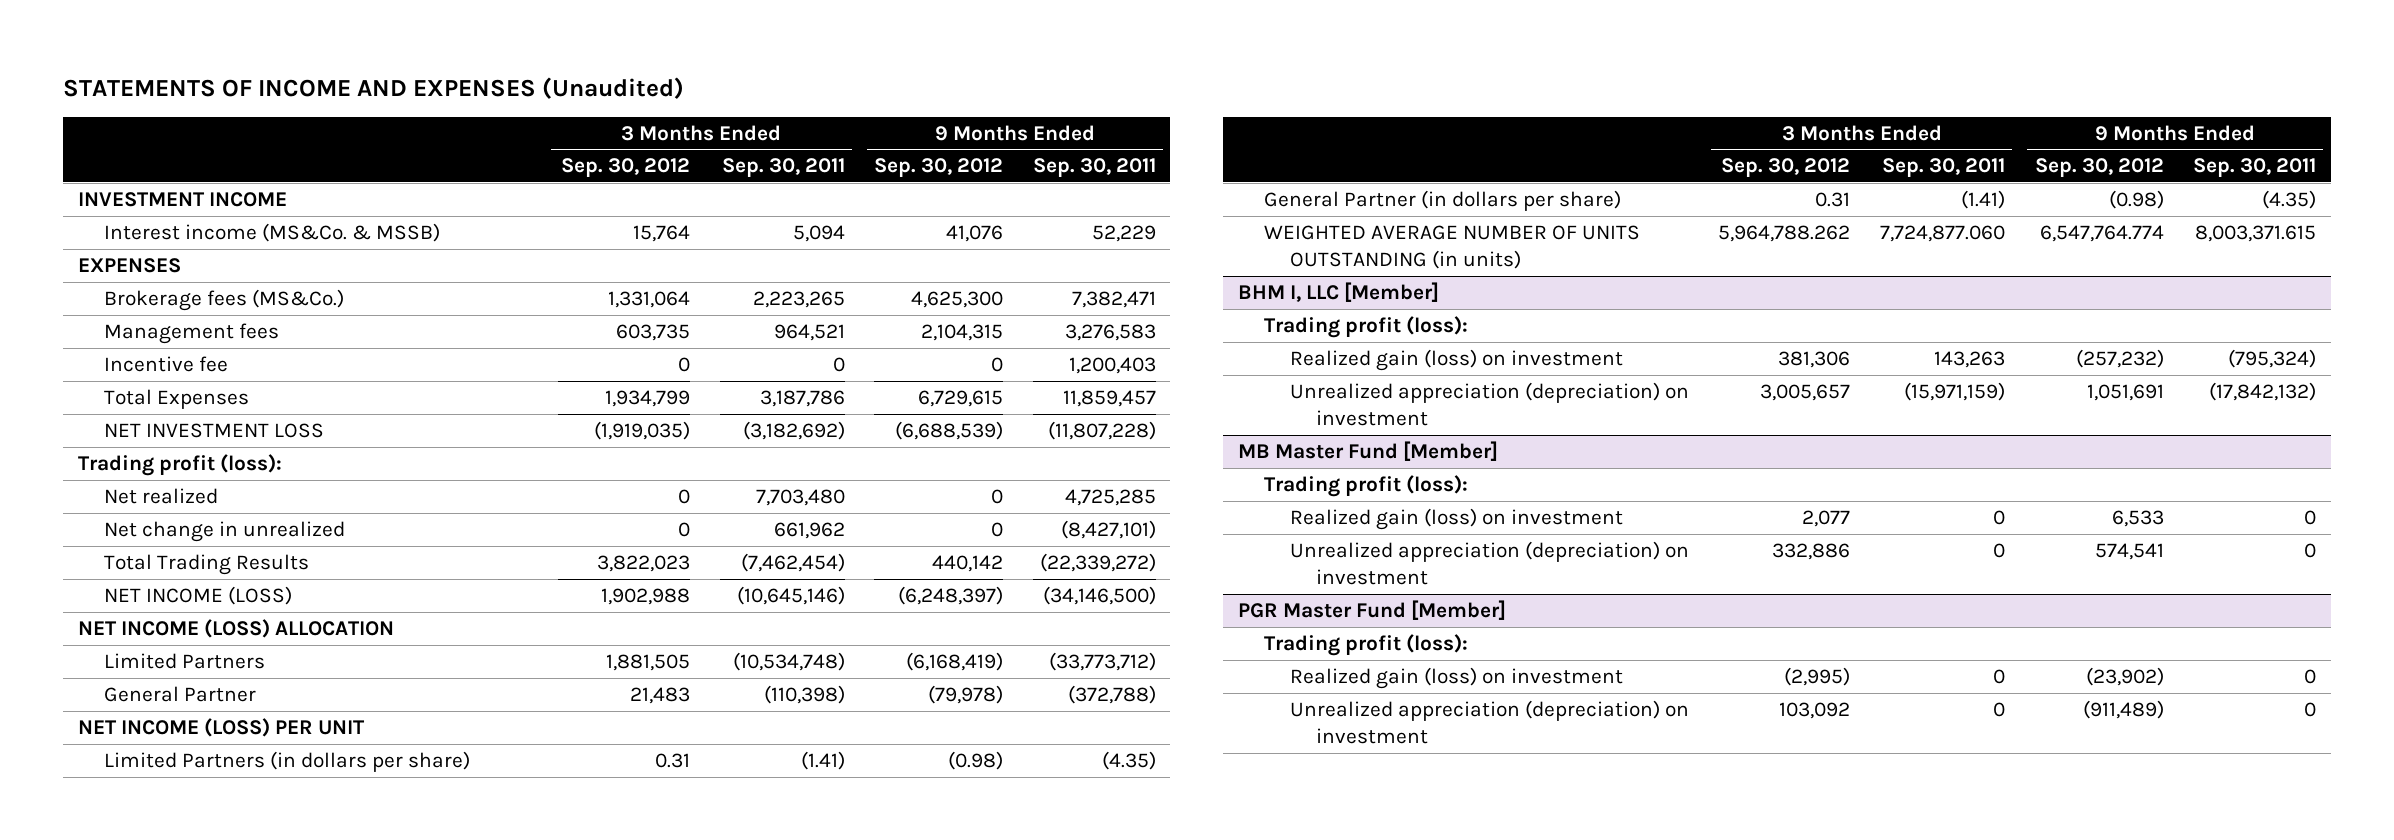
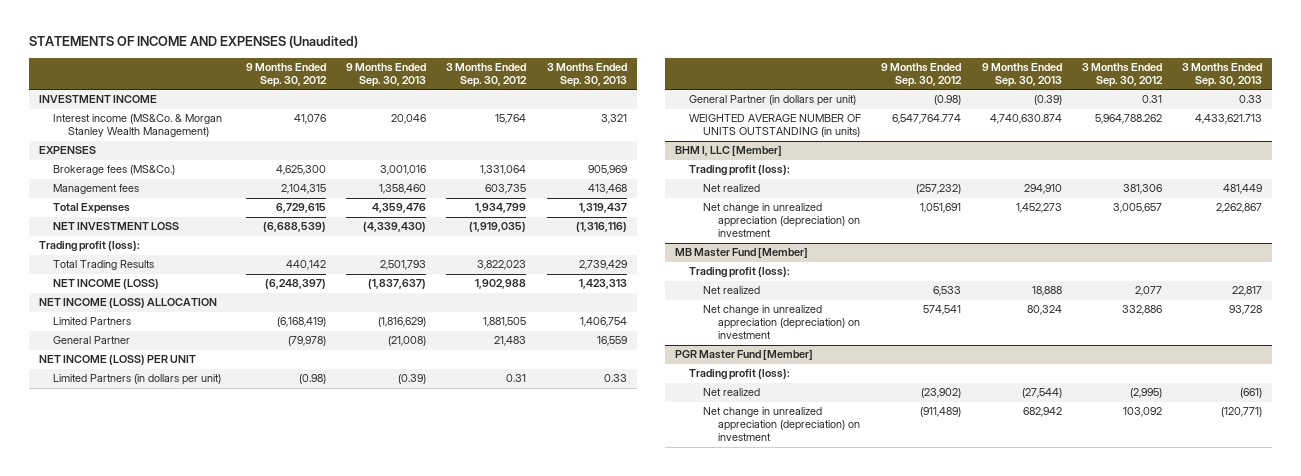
- | 3 Months Ended Sep. 30, 2012 | 3 Months Ended Sep. 30, 2011 | 9 Months Ended Sep. 30, 2012 | 9 Months Ended Sep. 30, 2011
+ | 9 Months Ended Sep. 30, 2012 | 9 Months Ended Sep. 30, 2013 | 3 Months Ended Sep. 30, 2012 | 3 Months Ended Sep. 30, 2013
- Interest income (MS&Co. & MSSB) | 15,764 | 5,094 | 41,076 | 52,229
+ Interest income (MS&Co. & Morgan Stanley Wealth Management) | 41,076 | 20,046 | 15,764 | 3,321
- Incentive fee | 0 | 0 | 0 | 1,200,403
- Net realized | 0 | 7,703,480 | 0 | 4,725,285
- Net change in unrealized | 0 | 661,962 | 0 | (8,427,101)
- Limited Partners (in dollars per share) | 0.31 | (1.41) | (0.98) | (4.35)
- General Partner (in dollars per share) | 0.31 | (1.41) | (0.98) | (4.35)
+ Limited Partners (in dollars per unit) | (0.98) | (0.39) | 0.31 | 0.33
+ General Partner (in dollars per unit) | (0.98) | (0.39) | 0.31 | 0.33
@ BHM I, LLC [Member]
- Realized gain (loss) on investment | 381,306 | 143,263 | (257,232) | (795,324)
- Unrealized appreciation (depreciation) on investment | 3,005,657 | (15,971,159) | 1,051,691 | (17,842,132)
+ Net realized | (257,232) | 294,910 | 381,306 | 481,449
+ Net change in unrealized appreciation (depreciation) on investment | 1,051,691 | 1,452,273 | 3,005,657 | 2,262,867
@ MB Master Fund [Member]
- Realized gain (loss) on investment | 2,077 | 0 | 6,533 | 0
- Unrealized appreciation (depreciation) on investment | 332,886 | 0 | 574,541 | 0
+ Net realized | 6,533 | 18,888 | 2,077 | 22,817
+ Net change in unrealized appreciation (depreciation) on investment | 574,541 | 80,324 | 332,886 | 93,728
@ PGR Master Fund [Member]
- Realized gain (loss) on investment | (2,995) | 0 | (23,902) | 0
- Unrealized appreciation (depreciation) on investment | 103,092 | 0 | (911,489) | 0
+ Net realized | (23,902) | (27,544) | (2,995) | (661)
+ Net change in unrealized appreciation (depreciation) on investment | (911,489) | 682,942 | 103,092 | (120,771)

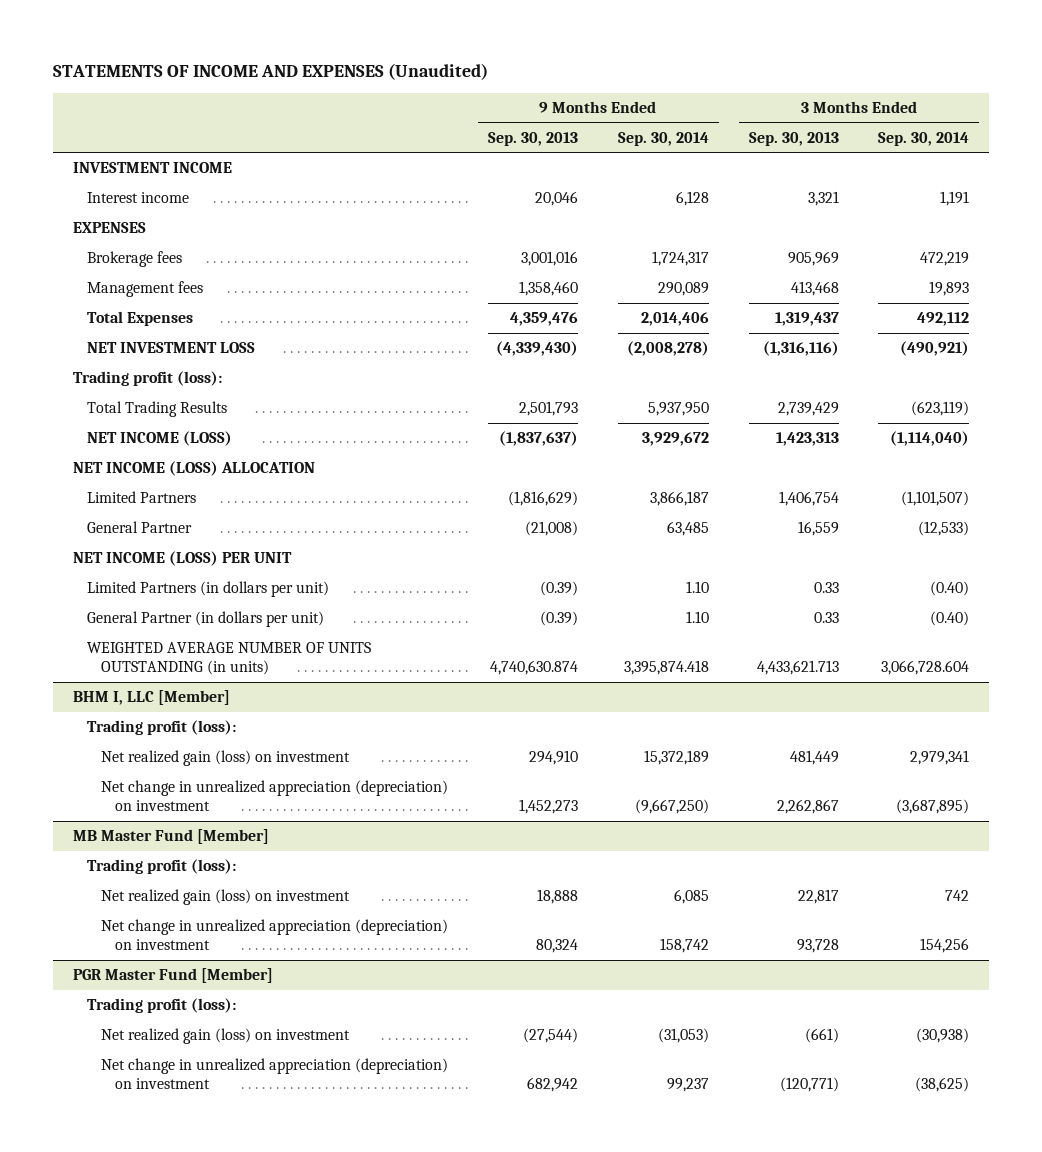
- | 9 Months Ended Sep. 30, 2012 | 9 Months Ended Sep. 30, 2013 | 3 Months Ended Sep. 30, 2012 | 3 Months Ended Sep. 30, 2013
+ | 9 Months Ended Sep. 30, 2013 | 9 Months Ended Sep. 30, 2014 | 3 Months Ended Sep. 30, 2013 | 3 Months Ended Sep. 30, 2014
- Interest income (MS&Co. & Morgan Stanley Wealth Management) | 41,076 | 20,046 | 15,764 | 3,321
+ Interest income | 20,046 | 6,128 | 3,321 | 1,191
- Brokerage fees (MS&Co.) | 4,625,300 | 3,001,016 | 1,331,064 | 905,969
+ Brokerage fees | 3,001,016 | 1,724,317 | 905,969 | 472,219
@ BHM I, LLC [Member]
- Net realized | (257,232) | 294,910 | 381,306 | 481,449
+ Net realized gain (loss) on investment | 294,910 | 15,372,189 | 481,449 | 2,979,341
@ MB Master Fund [Member]
- Net realized | 6,533 | 18,888 | 2,077 | 22,817
+ Net realized gain (loss) on investment | 18,888 | 6,085 | 22,817 | 742
@ PGR Master Fund [Member]
- Net realized | (23,902) | (27,544) | (2,995) | (661)
+ Net realized gain (loss) on investment | (27,544) | (31,053) | (661) | (30,938)

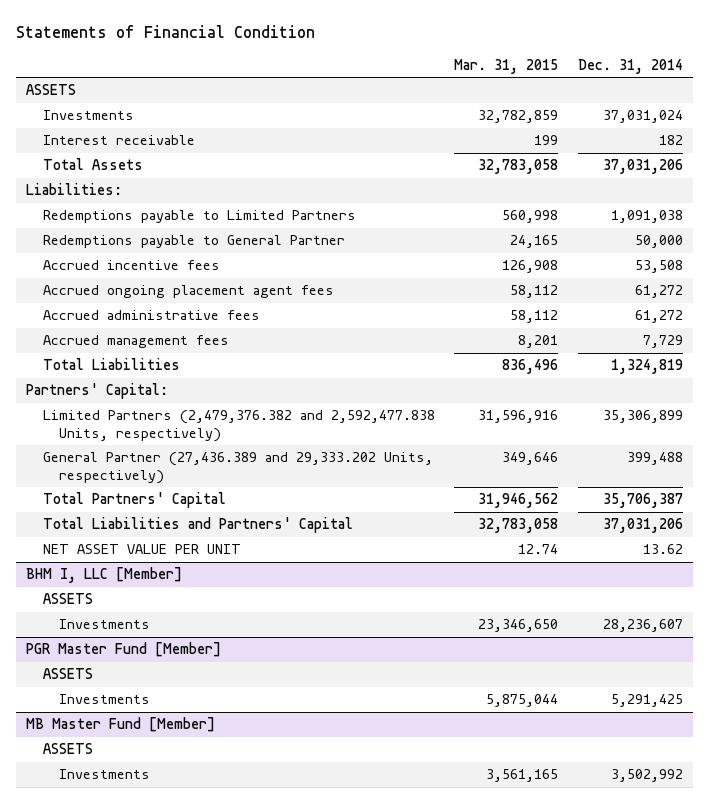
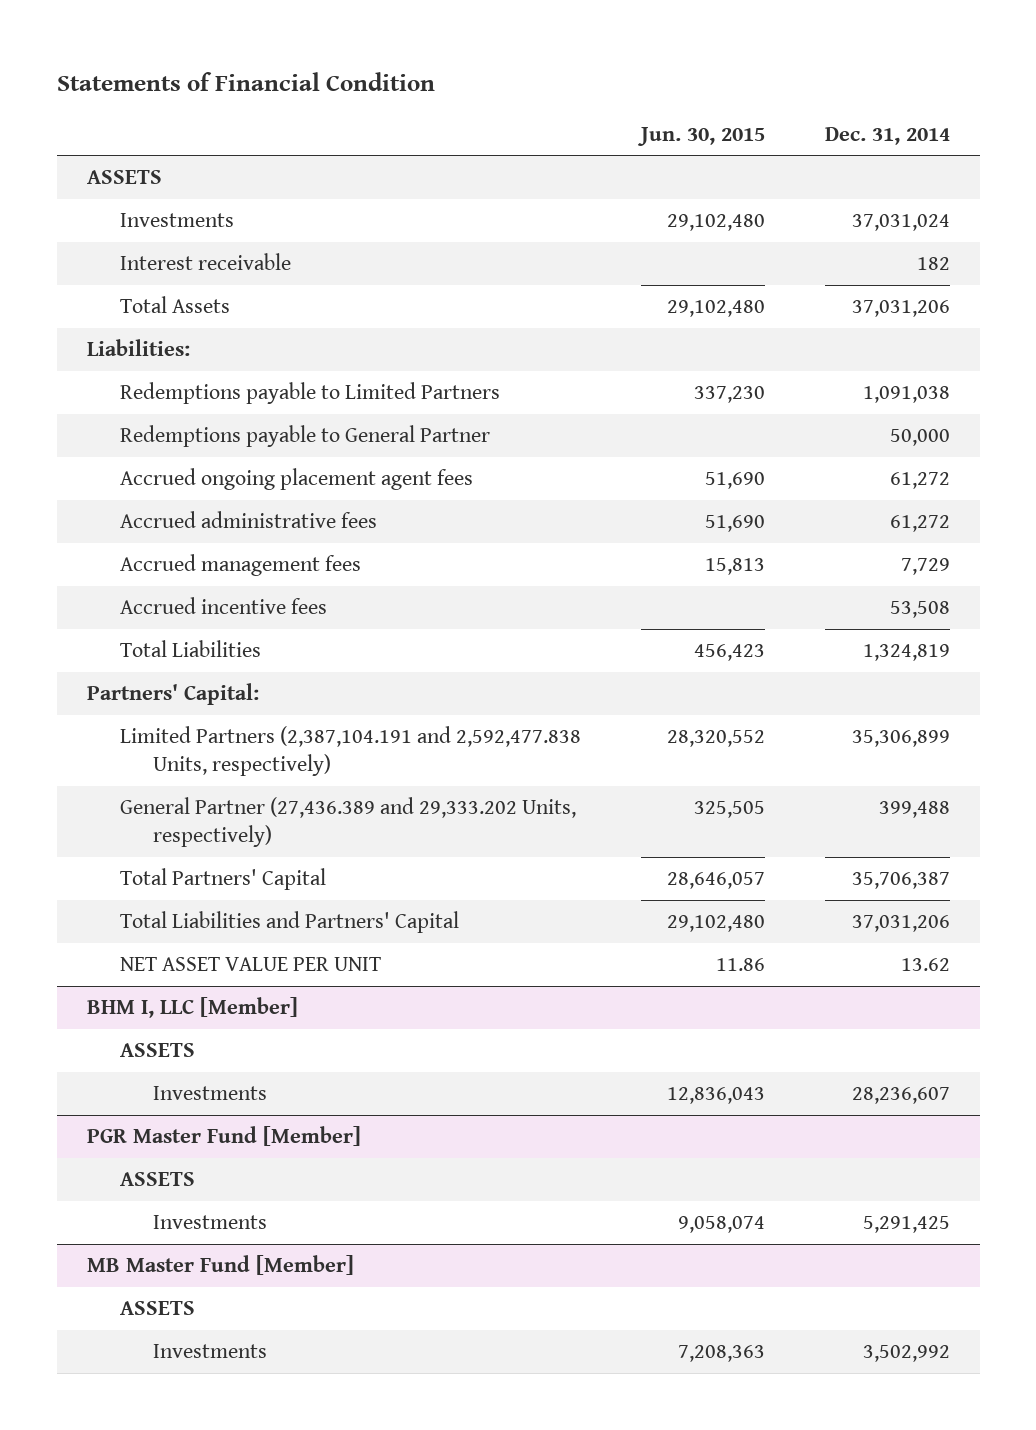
- | Mar. 31, 2015 | Dec. 31, 2014
+ | Jun. 30, 2015 | Dec. 31, 2014
moved down: Accrued incentive fees | | 53,508
- Limited Partners (2,479,376.382 and 2,592,477.838 Units, respectively) | 31,596,916 | 35,306,899
+ Limited Partners (2,387,104.191 and 2,592,477.838 Units, respectively) | 28,320,552 | 35,306,899

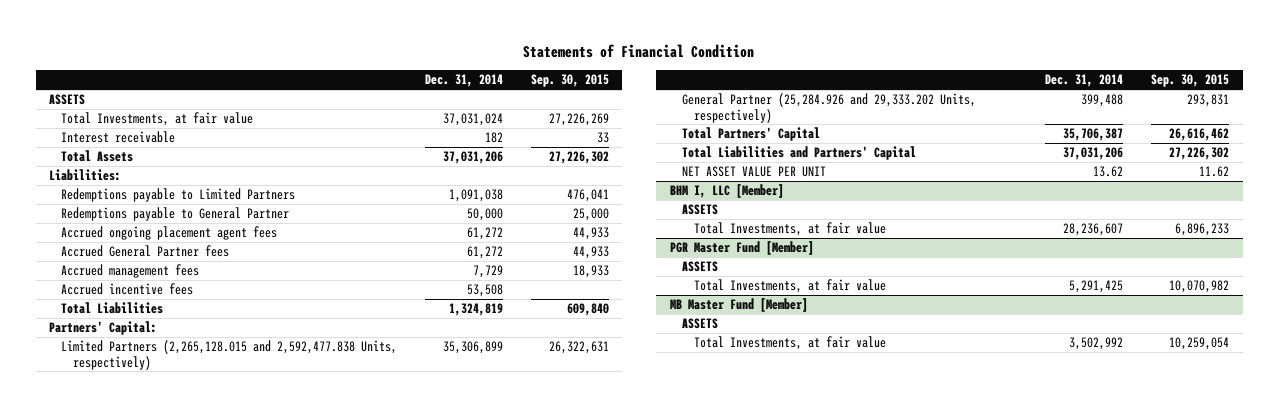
- | Jun. 30, 2015 | Dec. 31, 2014
+ | Dec. 31, 2014 | Sep. 30, 2015
- Investments | 29,102,480 | 37,031,024
+ Total Investments, at fair value | 37,031,024 | 27,226,269
- Accrued administrative fees | 51,690 | 61,272
+ Accrued General Partner fees | 61,272 | 44,933
- Limited Partners (2,387,104.191 and 2,592,477.838 Units, respectively) | 28,320,552 | 35,306,899
- General Partner (27,436.389 and 29,333.202 Units, respectively) | 325,505 | 399,488
+ Limited Partners (2,265,128.015 and 2,592,477.838 Units, respectively) | 35,306,899 | 26,322,631
+ General Partner (25,284.926 and 29,333.202 Units, respectively) | 399,488 | 293,831
@ BHM I, LLC [Member]
- Investments | 12,836,043 | 28,236,607
+ Total Investments, at fair value | 28,236,607 | 6,896,233
@ PGR Master Fund [Member]
- Investments | 9,058,074 | 5,291,425
+ Total Investments, at fair value | 5,291,425 | 10,070,982
@ MB Master Fund [Member]
- Investments | 7,208,363 | 3,502,992
+ Total Investments, at fair value | 3,502,992 | 10,259,054

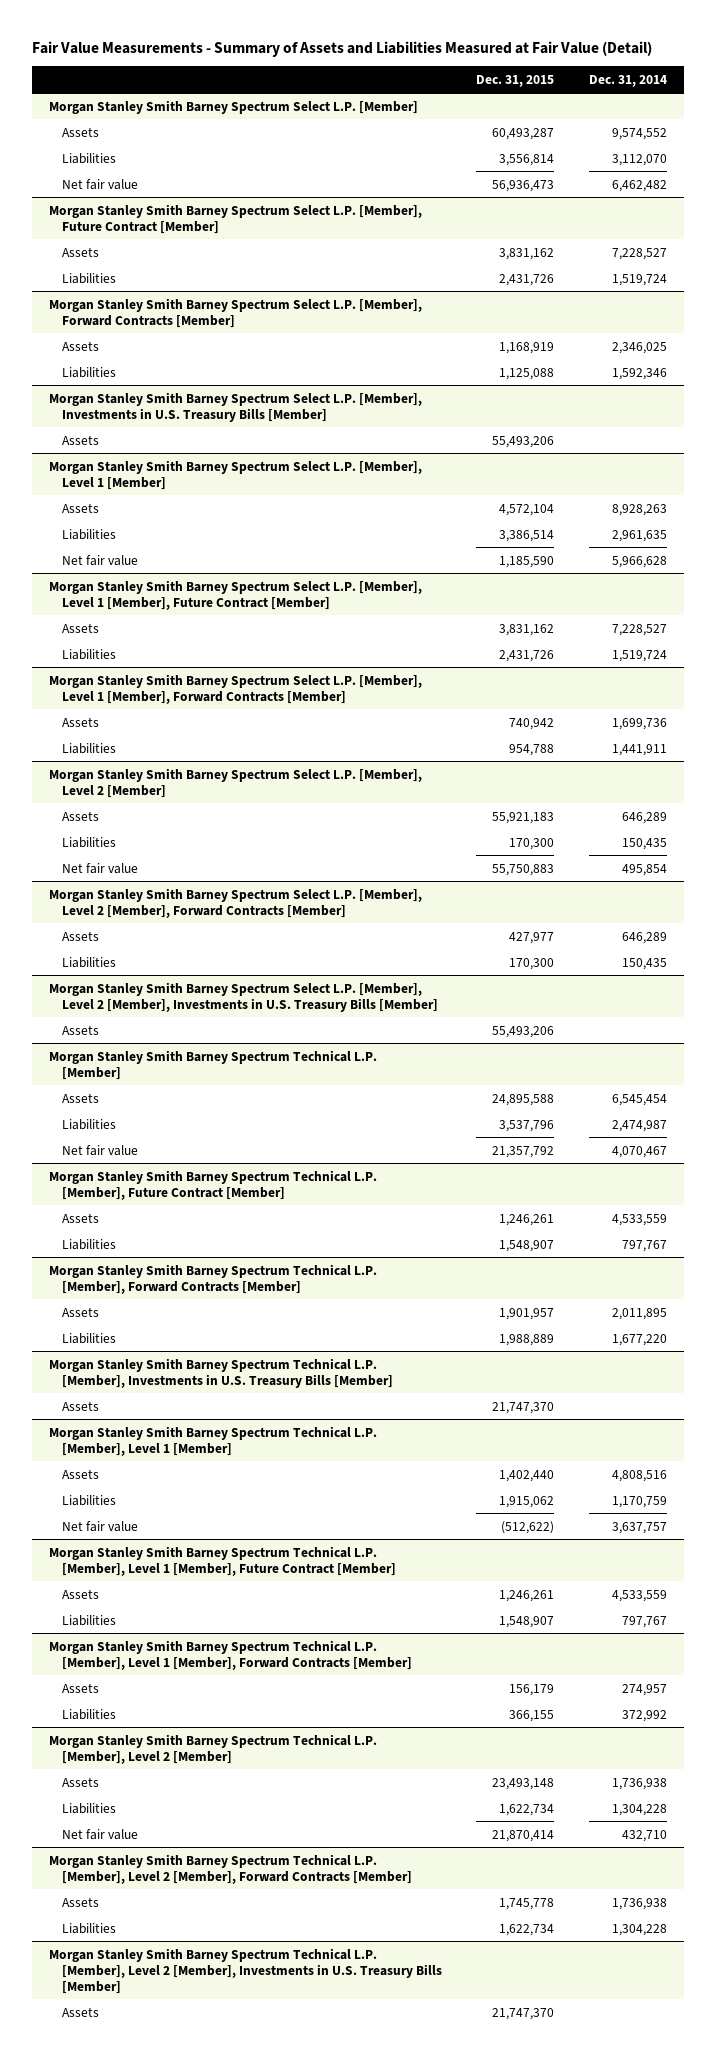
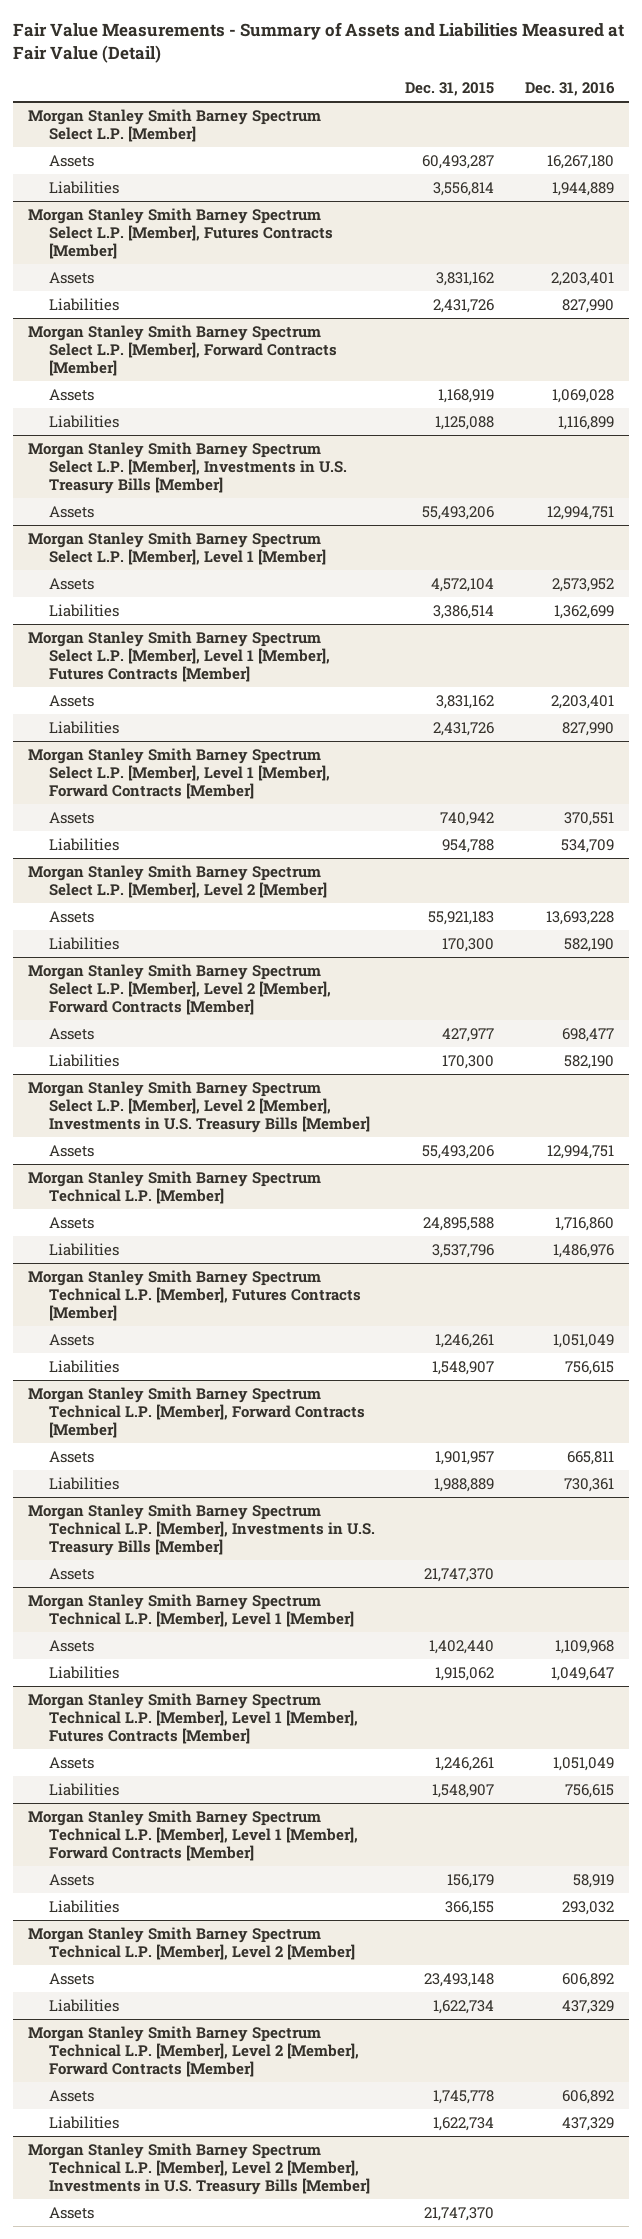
- | Dec. 31, 2015 | Dec. 31, 2014
+ | Dec. 31, 2015 | Dec. 31, 2016
@ Morgan Stanley Smith Barney Spectrum Select L.P. [Member]
- Net fair value | 56,936,473 | 6,462,482
- Morgan Stanley Smith Barney Spectrum Select L.P. [Member], Future Contract [Member]
+ Morgan Stanley Smith Barney Spectrum Select L.P. [Member], Futures Contracts [Member]
@ Morgan Stanley Smith Barney Spectrum Select L.P. [Member], Level 1 [Member]
- Net fair value | 1,185,590 | 5,966,628
- Morgan Stanley Smith Barney Spectrum Select L.P. [Member], Level 1 [Member], Future Contract [Member]
+ Morgan Stanley Smith Barney Spectrum Select L.P. [Member], Level 1 [Member], Futures Contracts [Member]
@ Morgan Stanley Smith Barney Spectrum Select L.P. [Member], Level 2 [Member]
- Net fair value | 55,750,883 | 495,854
@ Morgan Stanley Smith Barney Spectrum Technical L.P. [Member]
- Net fair value | 21,357,792 | 4,070,467
- Morgan Stanley Smith Barney Spectrum Technical L.P. [Member], Future Contract [Member]
+ Morgan Stanley Smith Barney Spectrum Technical L.P. [Member], Futures Contracts [Member]
@ Morgan Stanley Smith Barney Spectrum Technical L.P. [Member], Level 1 [Member]
- Net fair value | (512,622) | 3,637,757
- Morgan Stanley Smith Barney Spectrum Technical L.P. [Member], Level 1 [Member], Future Contract [Member]
+ Morgan Stanley Smith Barney Spectrum Technical L.P. [Member], Level 1 [Member], Futures Contracts [Member]
@ Morgan Stanley Smith Barney Spectrum Technical L.P. [Member], Level 2 [Member]
- Net fair value | 21,870,414 | 432,710

